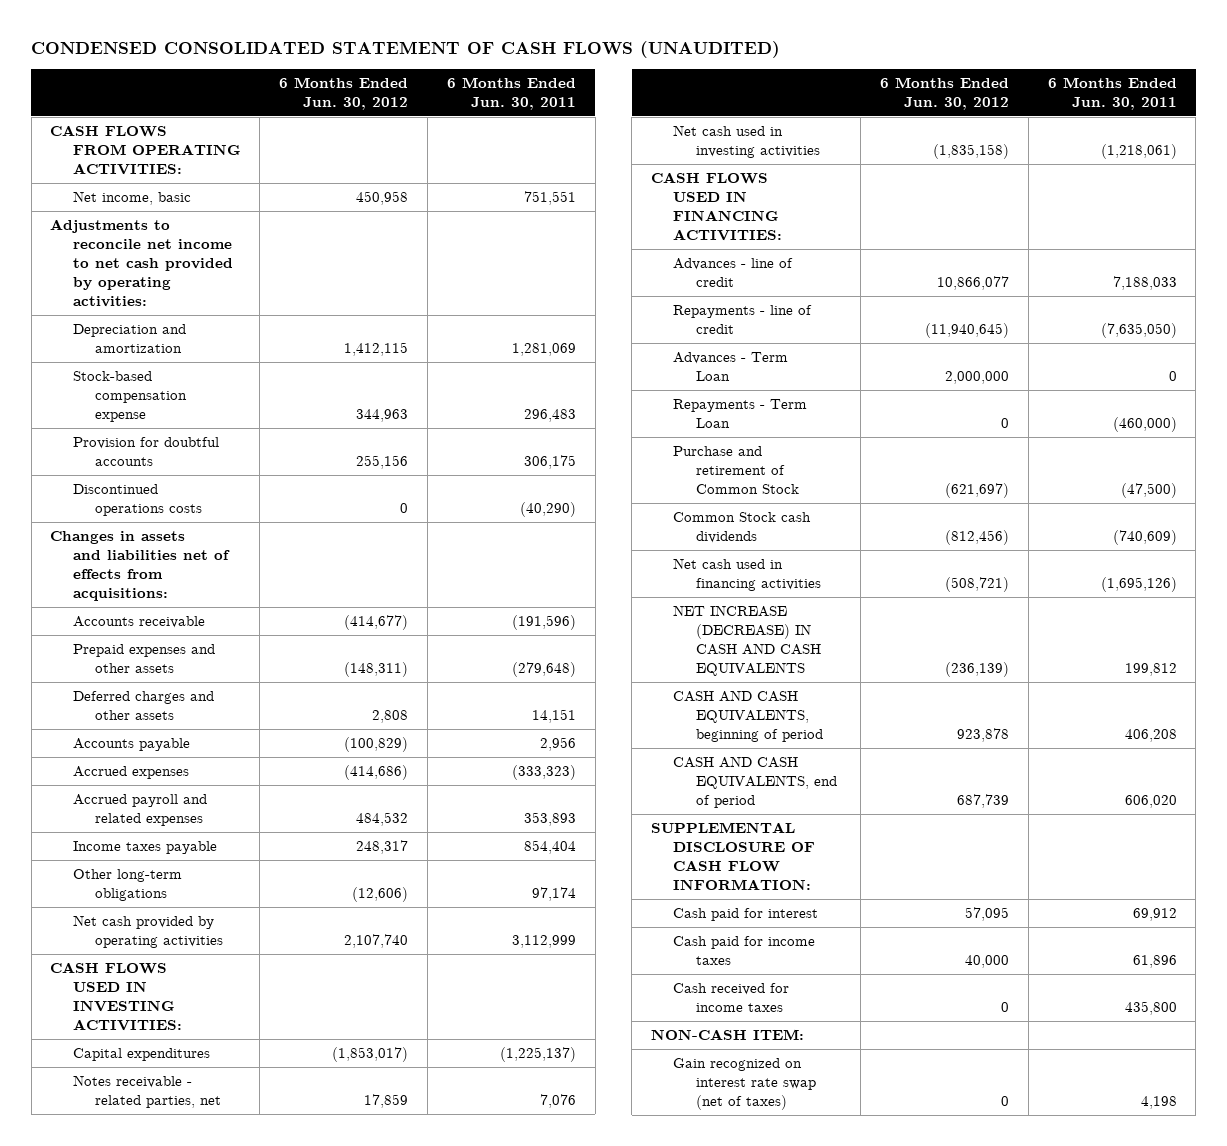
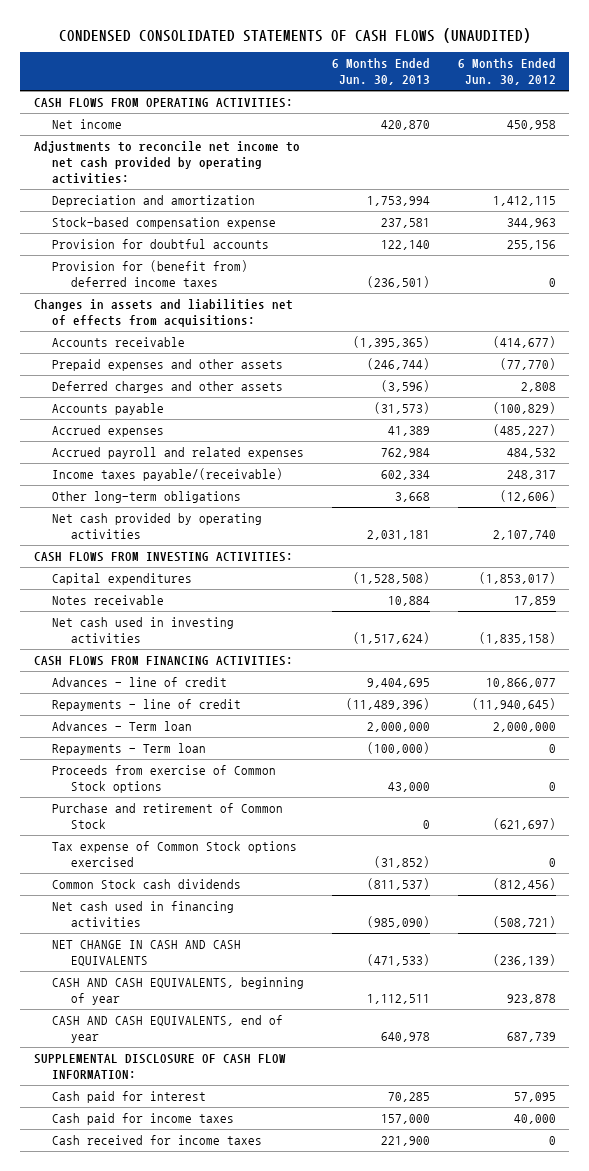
- CONDENSED CONSOLIDATED STATEMENT OF CASH FLOWS (UNAUDITED)
+ CONDENSED CONSOLIDATED STATEMENTS OF CASH FLOWS (UNAUDITED)
- | 6 Months Ended Jun. 30, 2012 | 6 Months Ended Jun. 30, 2011
+ | 6 Months Ended Jun. 30, 2013 | 6 Months Ended Jun. 30, 2012
- Net income, basic | 450,958 | 751,551
+ Net income | 420,870 | 450,958
- Discontinued operations costs | 0 | (40,290)
+ Provision for (benefit from) deferred income taxes | (236,501) | 0
- Prepaid expenses and other assets | (148,311) | (279,648)
+ Prepaid expenses and other assets | (246,744) | (77,770)
- Accrued expenses | (414,686) | (333,323)
+ Accrued expenses | 41,389 | (485,227)
- Income taxes payable | 248,317 | 854,404
+ Income taxes payable/(receivable) | 602,334 | 248,317
- CASH FLOWS USED IN INVESTING ACTIVITIES:
+ CASH FLOWS FROM INVESTING ACTIVITIES:
- Notes receivable - related parties, net | 17,859 | 7,076
+ Notes receivable | 10,884 | 17,859
- CASH FLOWS USED IN FINANCING ACTIVITIES:
+ CASH FLOWS FROM FINANCING ACTIVITIES:
- Advances - Term Loan | 2,000,000 | 0
- Repayments - Term Loan | 0 | (460,000)
+ Advances - Term loan | 2,000,000 | 2,000,000
+ Repayments - Term loan | (100,000) | 0
+ Proceeds from exercise of Common Stock options | 43,000 | 0
+ Tax expense of Common Stock options exercised | (31,852) | 0
- NET INCREASE (DECREASE) IN CASH AND CASH EQUIVALENTS | (236,139) | 199,812
- CASH AND CASH EQUIVALENTS, beginning of period | 923,878 | 406,208
- CASH AND CASH EQUIVALENTS, end of period | 687,739 | 606,020
+ NET CHANGE IN CASH AND CASH EQUIVALENTS | (471,533) | (236,139)
+ CASH AND CASH EQUIVALENTS, beginning of year | 1,112,511 | 923,878
+ CASH AND CASH EQUIVALENTS, end of year | 640,978 | 687,739
- NON-CASH ITEM:
- Gain recognized on interest rate swap (net of taxes) | 0 | 4,198

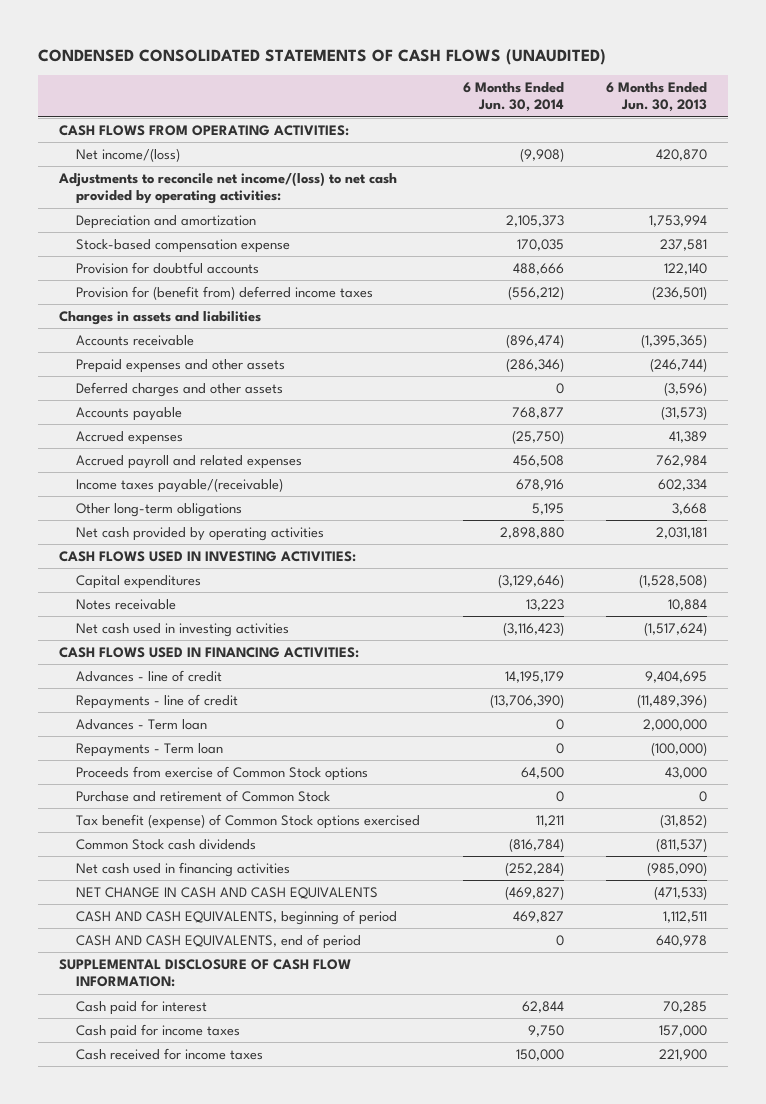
- | 6 Months Ended Jun. 30, 2013 | 6 Months Ended Jun. 30, 2012
+ | 6 Months Ended Jun. 30, 2014 | 6 Months Ended Jun. 30, 2013
- Net income | 420,870 | 450,958
- Adjustments to reconcile net income to net cash provided by operating activities:
+ Net income/(loss) | (9,908) | 420,870
+ Adjustments to reconcile net income/(loss) to net cash provided by operating activities:
- Changes in assets and liabilities net of effects from acquisitions:
+ Changes in assets and liabilities
- CASH FLOWS FROM INVESTING ACTIVITIES:
+ CASH FLOWS USED IN INVESTING ACTIVITIES:
- CASH FLOWS FROM FINANCING ACTIVITIES:
+ CASH FLOWS USED IN FINANCING ACTIVITIES:
- Tax expense of Common Stock options exercised | (31,852) | 0
+ Tax benefit (expense) of Common Stock options exercised | 11,211 | (31,852)
- CASH AND CASH EQUIVALENTS, beginning of year | 1,112,511 | 923,878
- CASH AND CASH EQUIVALENTS, end of year | 640,978 | 687,739
+ CASH AND CASH EQUIVALENTS, beginning of period | 469,827 | 1,112,511
+ CASH AND CASH EQUIVALENTS, end of period | 0 | 640,978

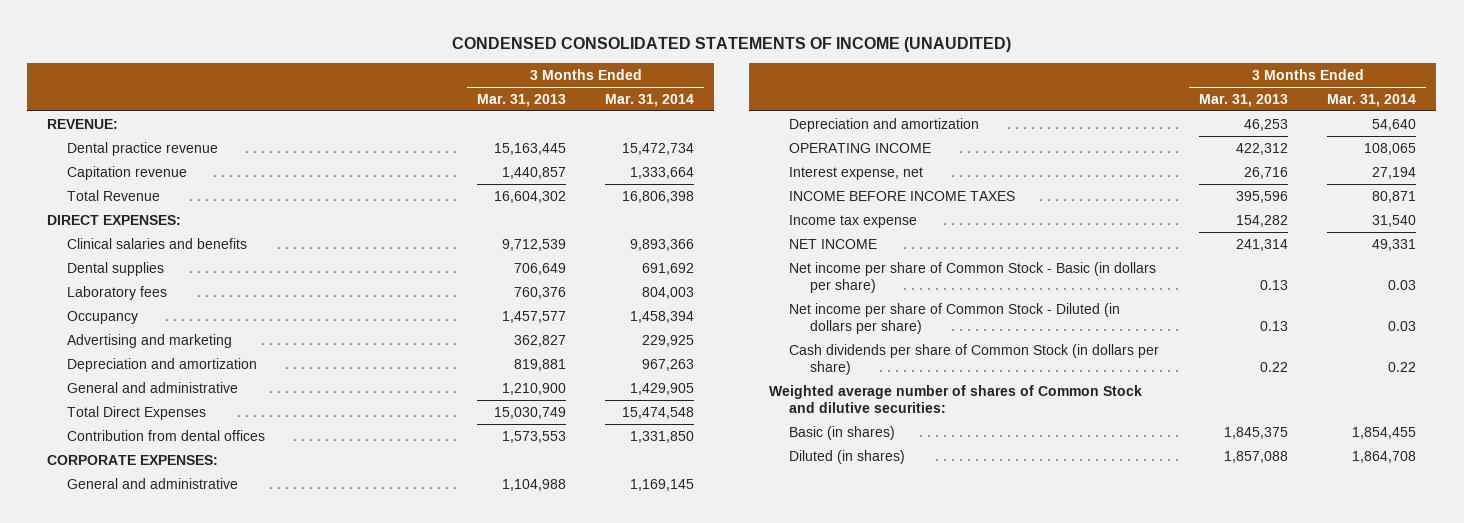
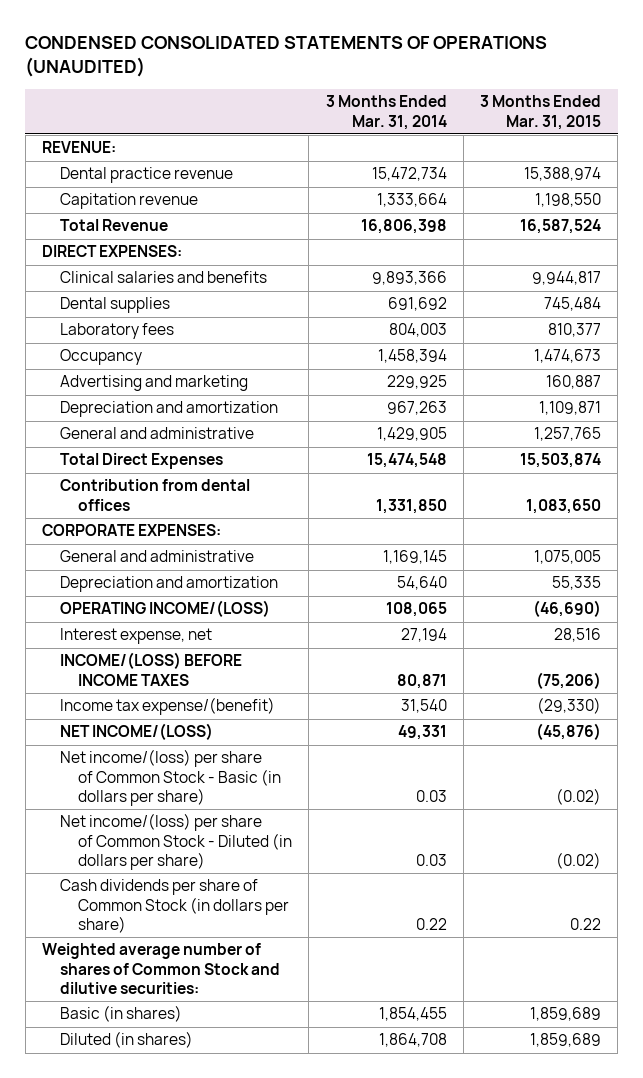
- CONDENSED CONSOLIDATED STATEMENTS OF INCOME (UNAUDITED)
+ CONDENSED CONSOLIDATED STATEMENTS OF OPERATIONS (UNAUDITED)
- | 3 Months Ended Mar. 31, 2013 | 3 Months Ended Mar. 31, 2014
+ | 3 Months Ended Mar. 31, 2014 | 3 Months Ended Mar. 31, 2015
- OPERATING INCOME | 422,312 | 108,065
+ OPERATING INCOME/(LOSS) | 108,065 | (46,690)
- INCOME BEFORE INCOME TAXES | 395,596 | 80,871
- Income tax expense | 154,282 | 31,540
- NET INCOME | 241,314 | 49,331
- Net income per share of Common Stock - Basic (in dollars per share) | 0.13 | 0.03
- Net income per share of Common Stock - Diluted (in dollars per share) | 0.13 | 0.03
+ INCOME/(LOSS) BEFORE INCOME TAXES | 80,871 | (75,206)
+ Income tax expense/(benefit) | 31,540 | (29,330)
+ NET INCOME/(LOSS) | 49,331 | (45,876)
+ Net income/(loss) per share of Common Stock - Basic (in dollars per share) | 0.03 | (0.02)
+ Net income/(loss) per share of Common Stock - Diluted (in dollars per share) | 0.03 | (0.02)

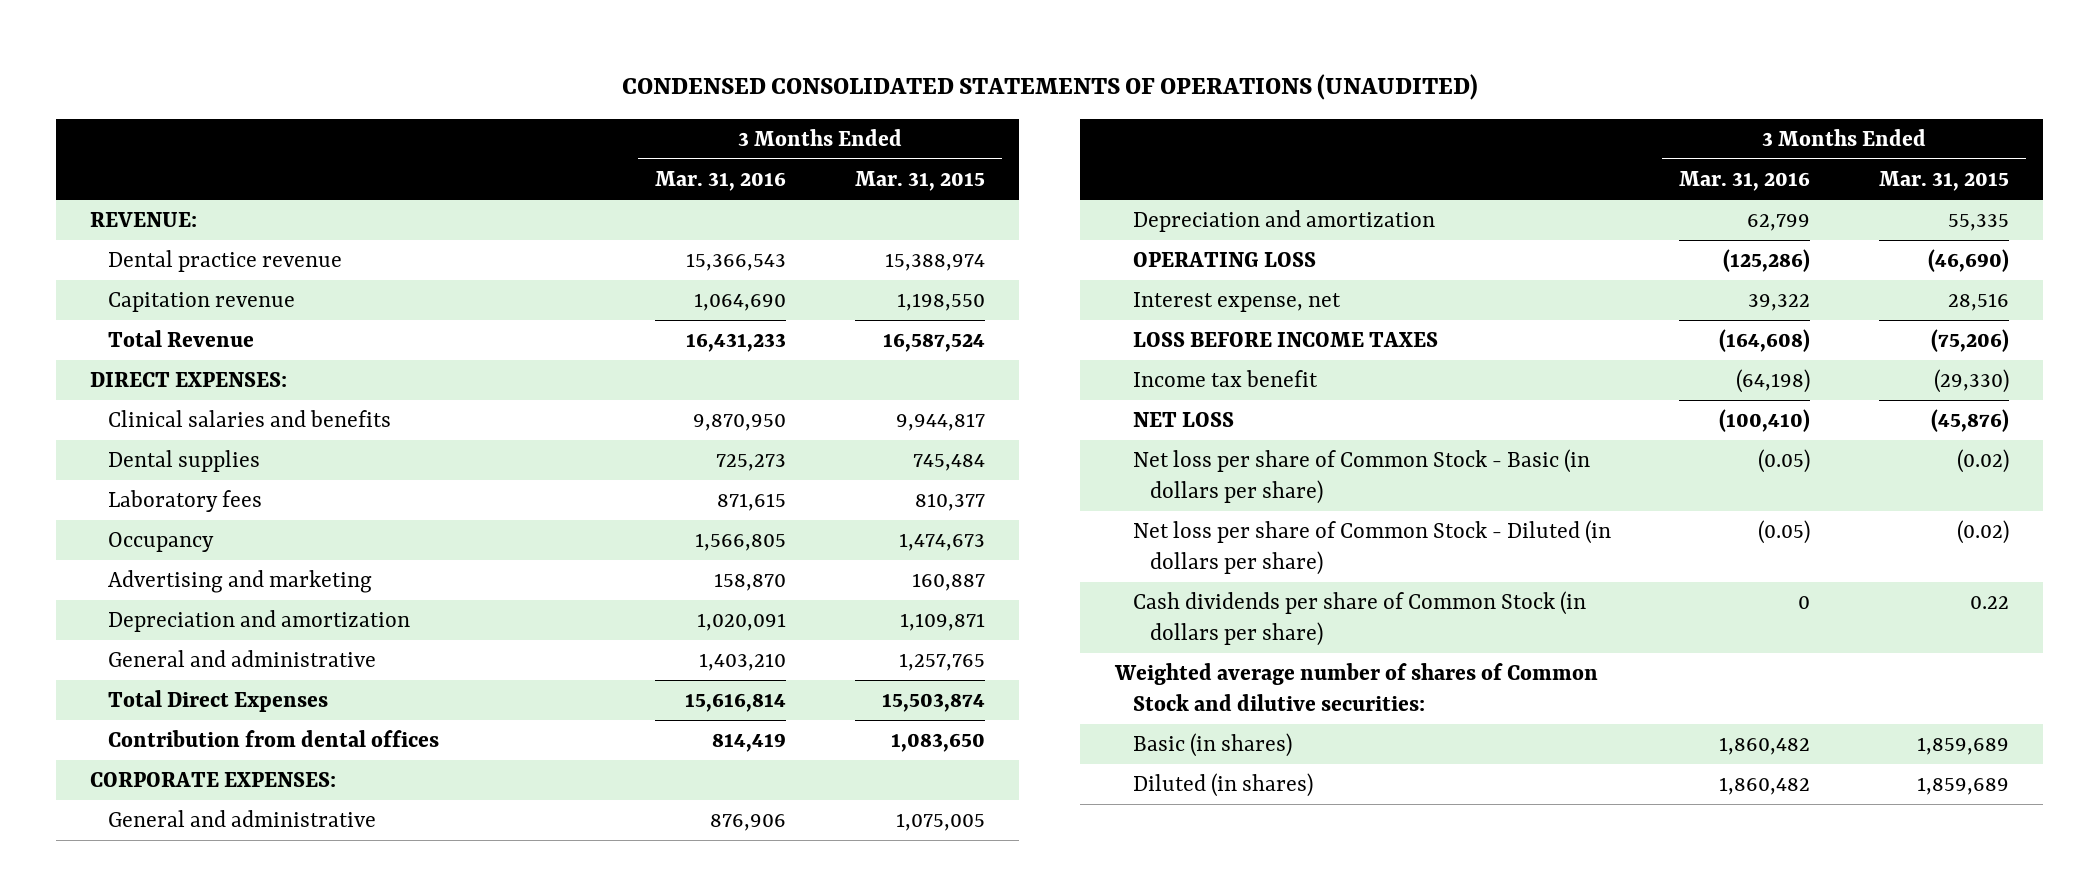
- | 3 Months Ended Mar. 31, 2014 | 3 Months Ended Mar. 31, 2015
+ | 3 Months Ended Mar. 31, 2016 | 3 Months Ended Mar. 31, 2015
- OPERATING INCOME/(LOSS) | 108,065 | (46,690)
+ OPERATING LOSS | (125,286) | (46,690)
- INCOME/(LOSS) BEFORE INCOME TAXES | 80,871 | (75,206)
- Income tax expense/(benefit) | 31,540 | (29,330)
- NET INCOME/(LOSS) | 49,331 | (45,876)
- Net income/(loss) per share of Common Stock - Basic (in dollars per share) | 0.03 | (0.02)
- Net income/(loss) per share of Common Stock - Diluted (in dollars per share) | 0.03 | (0.02)
+ LOSS BEFORE INCOME TAXES | (164,608) | (75,206)
+ Income tax benefit | (64,198) | (29,330)
+ NET LOSS | (100,410) | (45,876)
+ Net loss per share of Common Stock - Basic (in dollars per share) | (0.05) | (0.02)
+ Net loss per share of Common Stock - Diluted (in dollars per share) | (0.05) | (0.02)

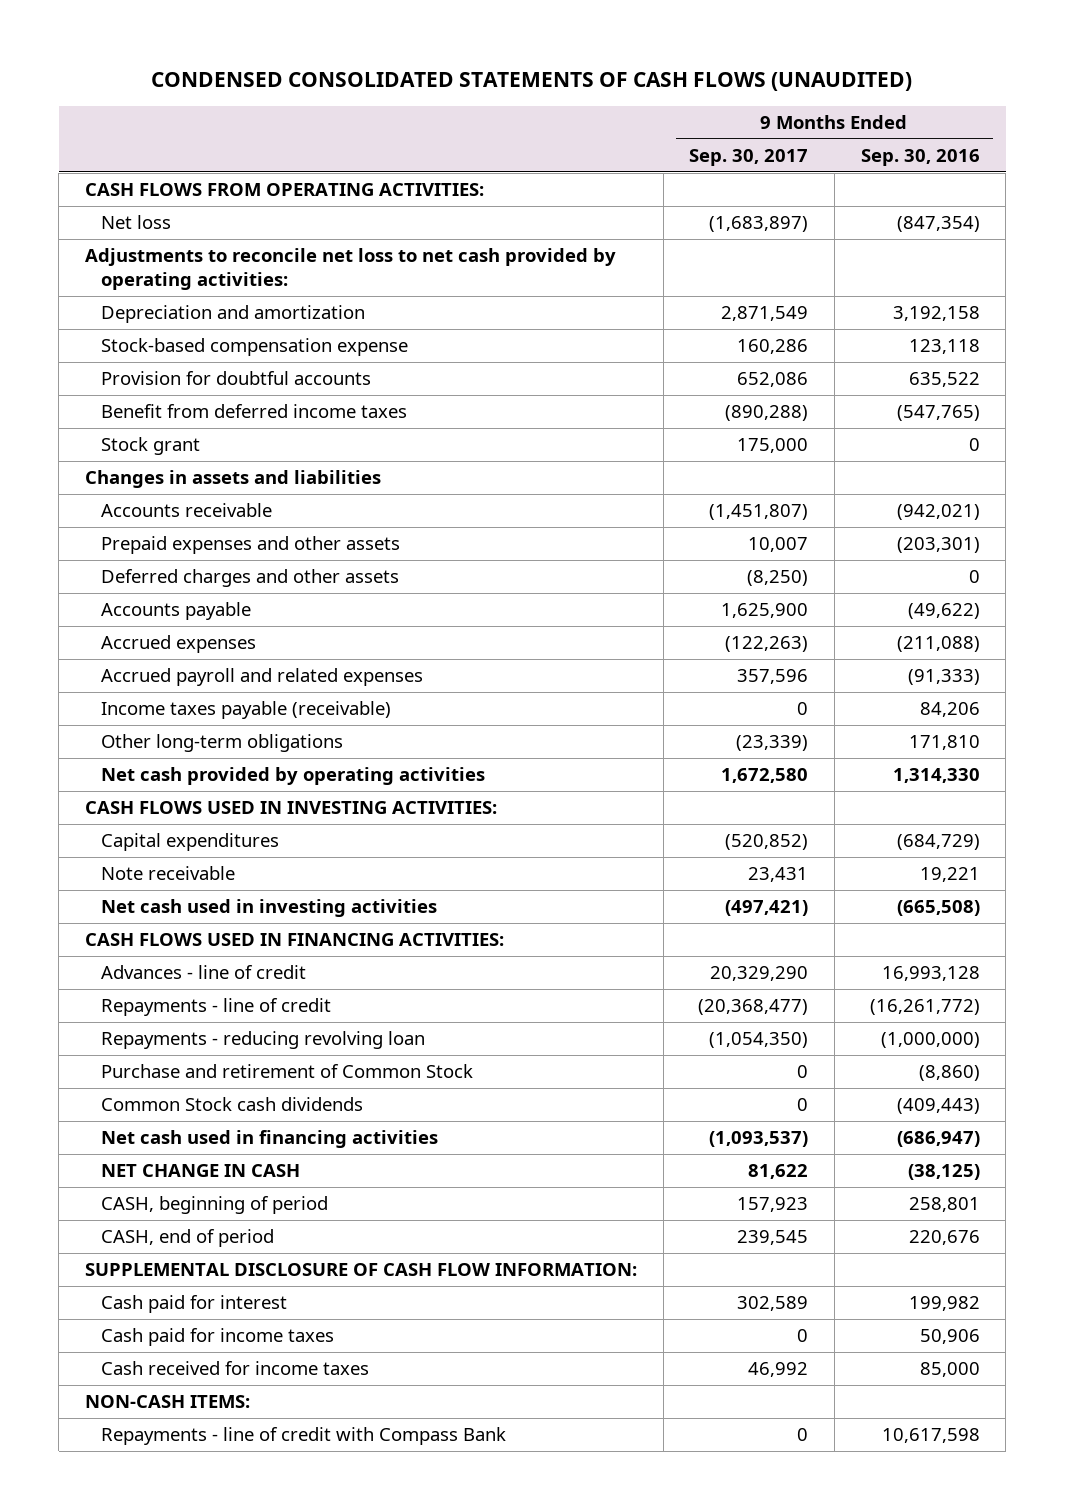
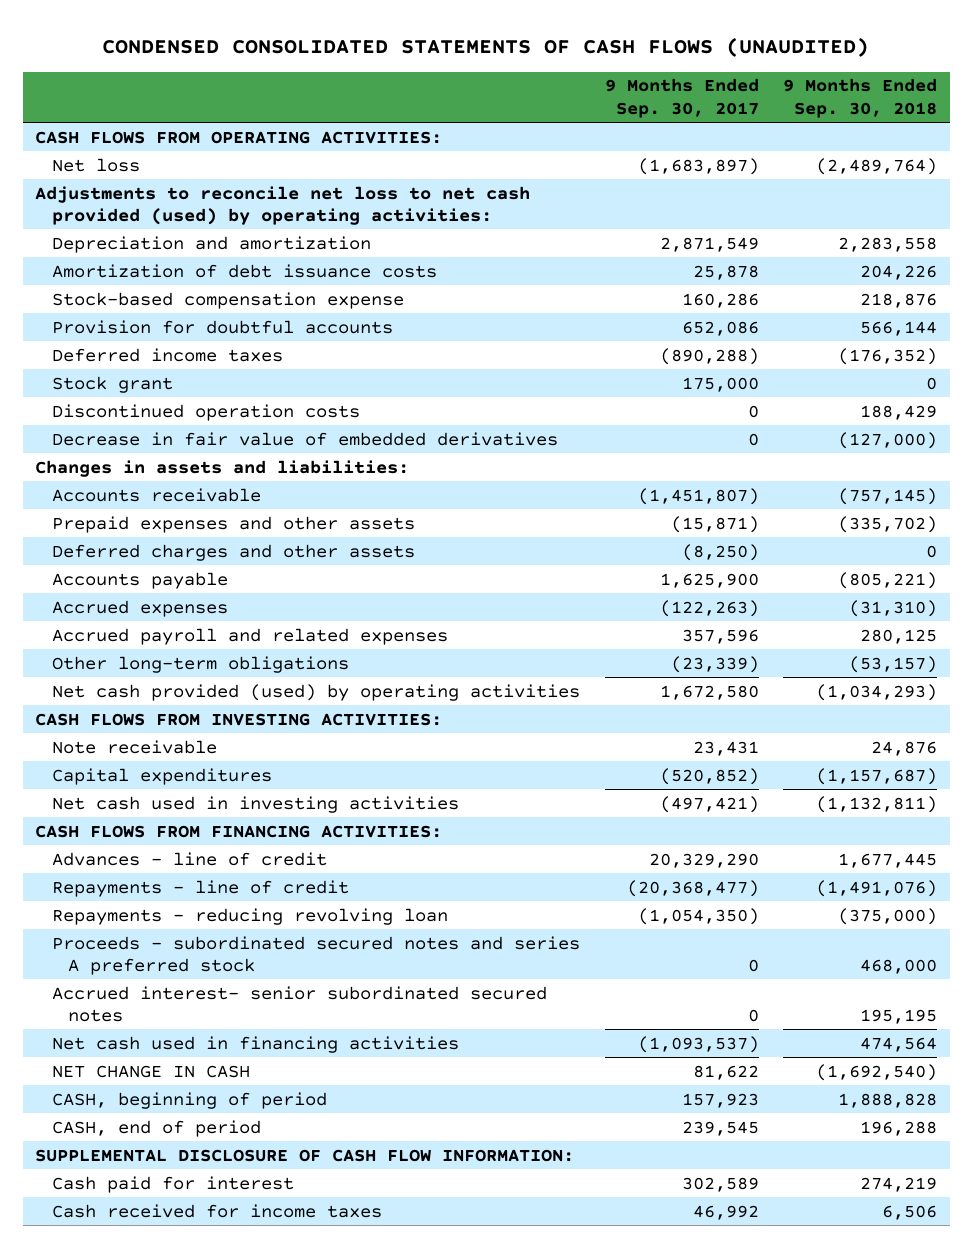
- | 9 Months Ended Sep. 30, 2017 | 9 Months Ended Sep. 30, 2016
+ | 9 Months Ended Sep. 30, 2017 | 9 Months Ended Sep. 30, 2018
- Adjustments to reconcile net loss to net cash provided by operating activities:
+ Adjustments to reconcile net loss to net cash provided (used) by operating activities:
+ Amortization of debt issuance costs | 25,878 | 204,226
- Benefit from deferred income taxes | (890,288) | (547,765)
+ Deferred income taxes | (890,288) | (176,352)
- Changes in assets and liabilities
+ Discontinued operation costs | 0 | 188,429
+ Decrease in fair value of embedded derivatives | 0 | (127,000)
+ Changes in assets and liabilities:
- Prepaid expenses and other assets | 10,007 | (203,301)
+ Prepaid expenses and other assets | (15,871) | (335,702)
- Income taxes payable (receivable) | 0 | 84,206
- Net cash provided by operating activities | 1,672,580 | 1,314,330
- CASH FLOWS USED IN INVESTING ACTIVITIES:
+ Net cash provided (used) by operating activities | 1,672,580 | (1,034,293)
+ CASH FLOWS FROM INVESTING ACTIVITIES:
moved down: Capital expenditures | (520,852) | (1,157,687)
- CASH FLOWS USED IN FINANCING ACTIVITIES:
+ CASH FLOWS FROM FINANCING ACTIVITIES:
- Purchase and retirement of Common Stock | 0 | (8,860)
- Common Stock cash dividends | 0 | (409,443)
+ Proceeds - subordinated secured notes and series A preferred stock | 0 | 468,000
+ Accrued interest- senior subordinated secured notes | 0 | 195,195
- Cash paid for income taxes | 0 | 50,906
- NON-CASH ITEMS:
- Repayments - line of credit with Compass Bank | 0 | 10,617,598

